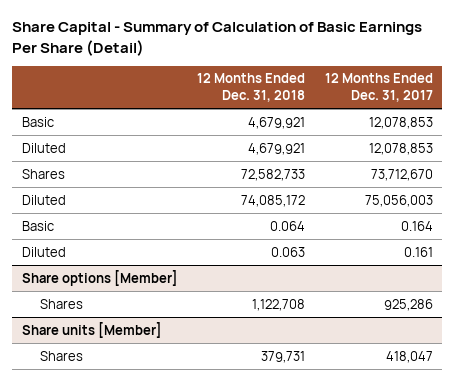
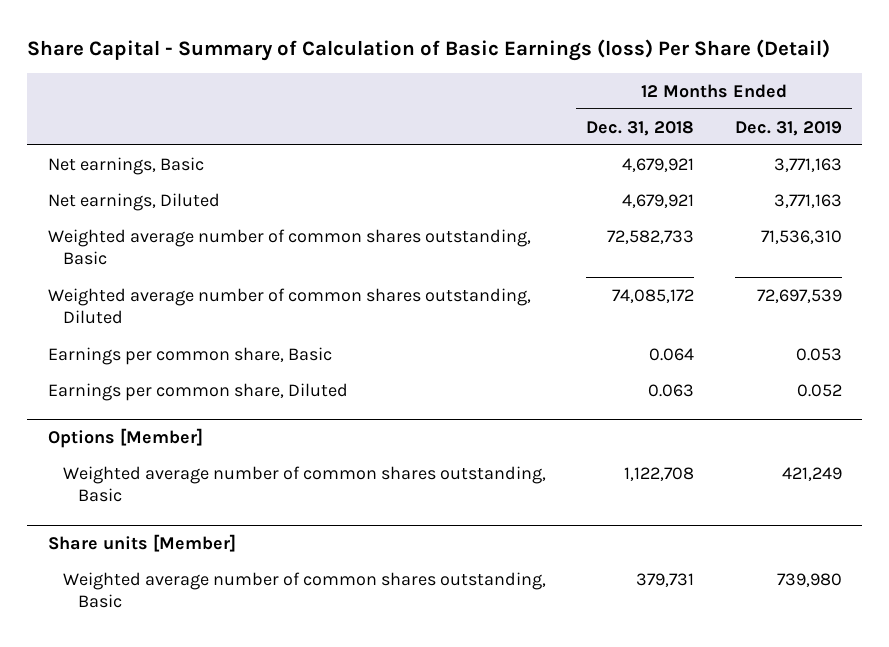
- Share Capital - Summary of Calculation of Basic Earnings Per Share (Detail)
+ Share Capital - Summary of Calculation of Basic Earnings (loss) Per Share (Detail)
- | 12 Months Ended Dec. 31, 2018 | 12 Months Ended Dec. 31, 2017
+ | 12 Months Ended Dec. 31, 2018 | 12 Months Ended Dec. 31, 2019
- Basic | 4,679,921 | 12,078,853
- Diluted | 4,679,921 | 12,078,853
- Shares | 72,582,733 | 73,712,670
- Diluted | 74,085,172 | 75,056,003
- Basic | 0.064 | 0.164
- Diluted | 0.063 | 0.161
- Share options [Member]
- Shares | 1,122,708 | 925,286
+ Net earnings, Basic | 4,679,921 | 3,771,163
+ Net earnings, Diluted | 4,679,921 | 3,771,163
+ Weighted average number of common shares outstanding, Basic | 72,582,733 | 71,536,310
+ Weighted average number of common shares outstanding, Diluted | 74,085,172 | 72,697,539
+ Earnings per common share, Basic | 0.064 | 0.053
+ Earnings per common share, Diluted | 0.063 | 0.052
+ Options [Member]
+ Weighted average number of common shares outstanding, Basic | 1,122,708 | 421,249
@ Share units [Member]
- Shares | 379,731 | 418,047
+ Weighted average number of common shares outstanding, Basic | 379,731 | 739,980

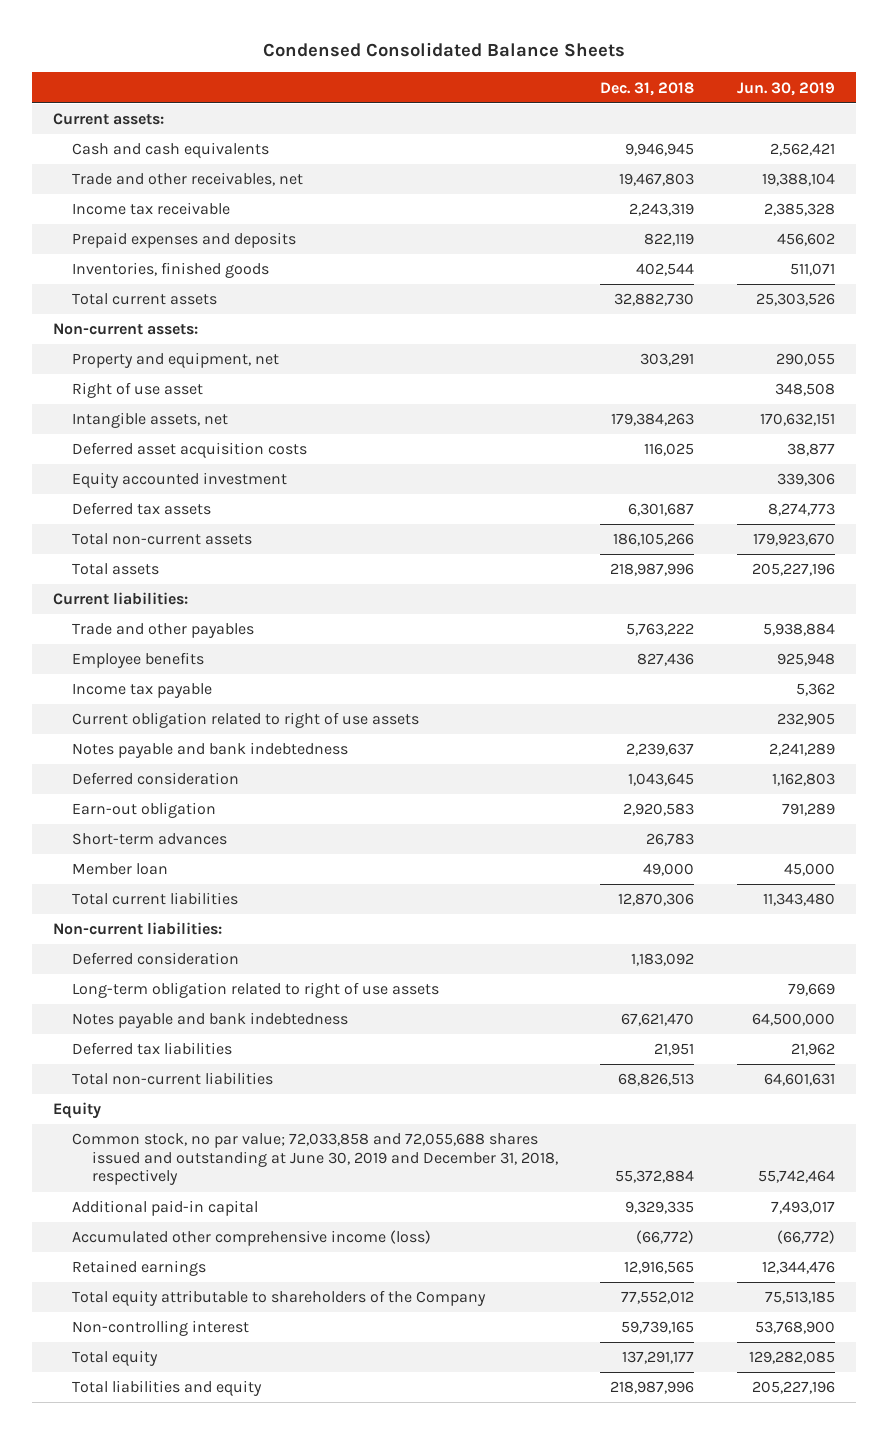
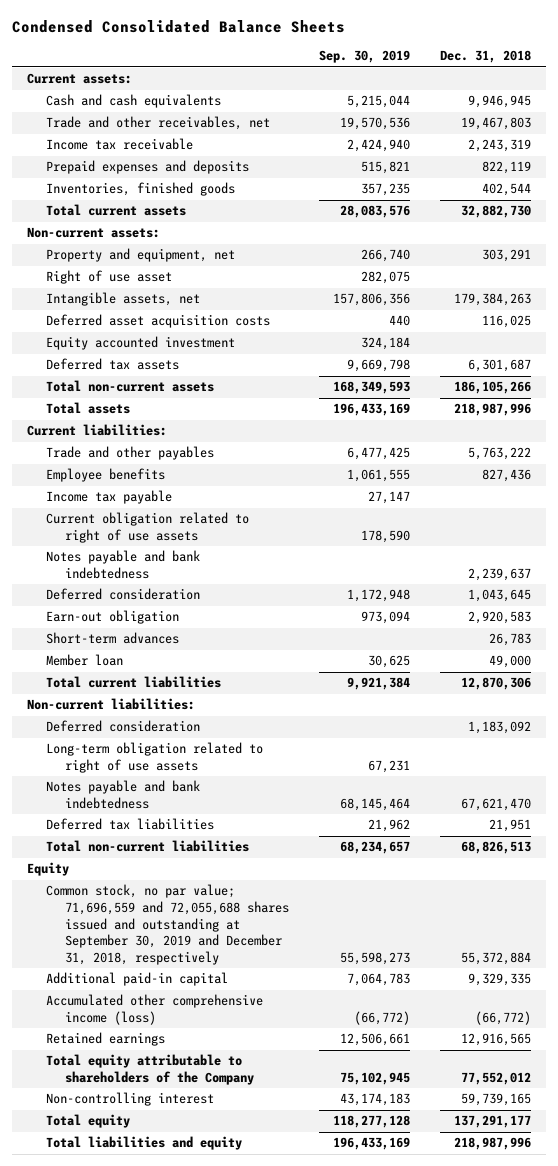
- | Dec. 31, 2018 | Jun. 30, 2019
+ | Sep. 30, 2019 | Dec. 31, 2018
- Common stock, no par value; 72,033,858 and 72,055,688 shares issued and outstanding at June 30, 2019 and December 31, 2018, respectively | 55,372,884 | 55,742,464
+ Common stock, no par value; 71,696,559 and 72,055,688 shares issued and outstanding at September 30, 2019 and December 31, 2018, respectively | 55,598,273 | 55,372,884

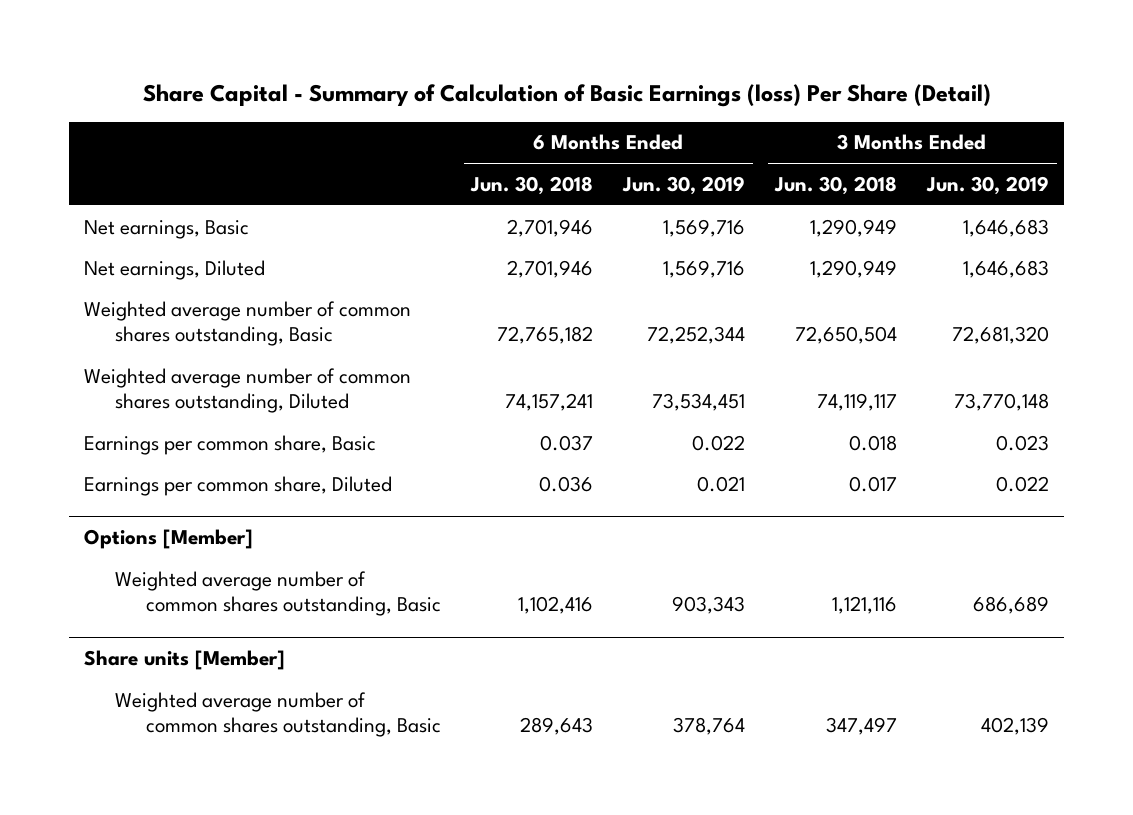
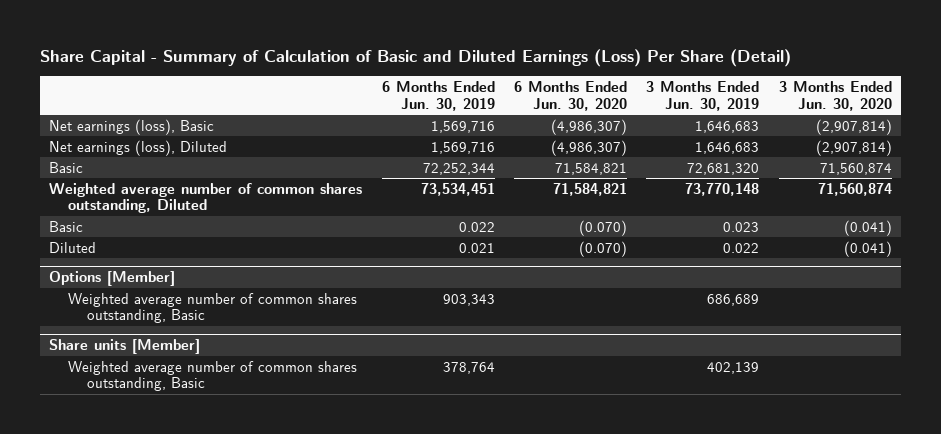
- Share Capital - Summary of Calculation of Basic Earnings (loss) Per Share (Detail)
+ Share Capital - Summary of Calculation of Basic and Diluted Earnings (Loss) Per Share (Detail)
- | 6 Months Ended Jun. 30, 2018 | 6 Months Ended Jun. 30, 2019 | 3 Months Ended Jun. 30, 2018 | 3 Months Ended Jun. 30, 2019
+ | 6 Months Ended Jun. 30, 2019 | 6 Months Ended Jun. 30, 2020 | 3 Months Ended Jun. 30, 2019 | 3 Months Ended Jun. 30, 2020
- Net earnings, Basic | 2,701,946 | 1,569,716 | 1,290,949 | 1,646,683
- Net earnings, Diluted | 2,701,946 | 1,569,716 | 1,290,949 | 1,646,683
- Weighted average number of common shares outstanding, Basic | 72,765,182 | 72,252,344 | 72,650,504 | 72,681,320
+ Net earnings (loss), Basic | 1,569,716 | (4,986,307) | 1,646,683 | (2,907,814)
+ Net earnings (loss), Diluted | 1,569,716 | (4,986,307) | 1,646,683 | (2,907,814)
+ Basic | 72,252,344 | 71,584,821 | 72,681,320 | 71,560,874
- Earnings per common share, Basic | 0.037 | 0.022 | 0.018 | 0.023
- Earnings per common share, Diluted | 0.036 | 0.021 | 0.017 | 0.022
+ Basic | 0.022 | (0.070) | 0.023 | (0.041)
+ Diluted | 0.021 | (0.070) | 0.022 | (0.041)

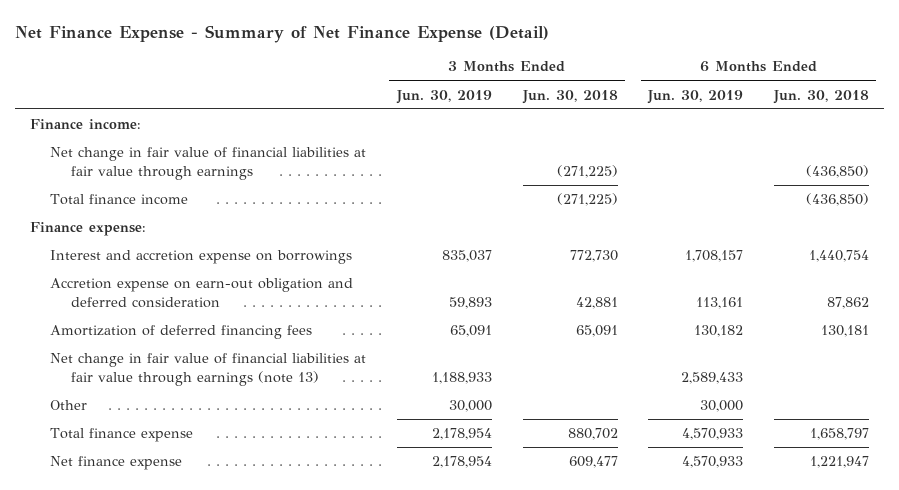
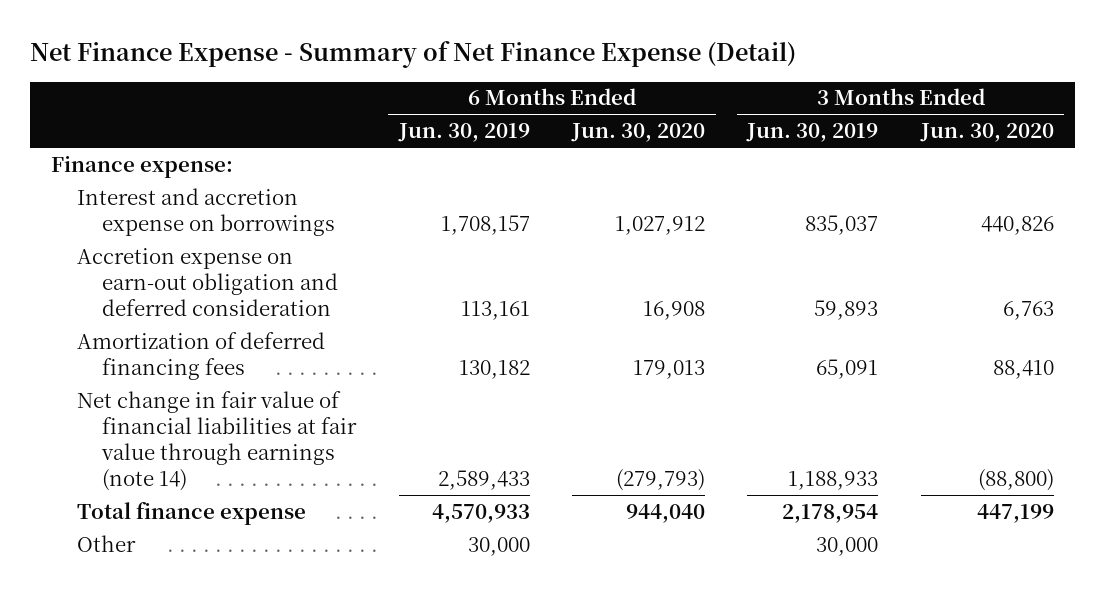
- | 3 Months Ended Jun. 30, 2019 | 3 Months Ended Jun. 30, 2018 | 6 Months Ended Jun. 30, 2019 | 6 Months Ended Jun. 30, 2018
+ | 6 Months Ended Jun. 30, 2019 | 6 Months Ended Jun. 30, 2020 | 3 Months Ended Jun. 30, 2019 | 3 Months Ended Jun. 30, 2020
- Finance income:
- Net change in fair value of financial liabilities at fair value through earnings | | (271,225) | | (436,850)
- Total finance income | | (271,225) | | (436,850)
- Net change in fair value of financial liabilities at fair value through earnings (note 13) | 1,188,933 | | 2,589,433 |
+ Net change in fair value of financial liabilities at fair value through earnings (note 14) | 2,589,433 | (279,793) | 1,188,933 | (88,800)
- Net finance expense | 2,178,954 | 609,477 | 4,570,933 | 1,221,947
moved down: Other | 30,000 | | 30,000 |

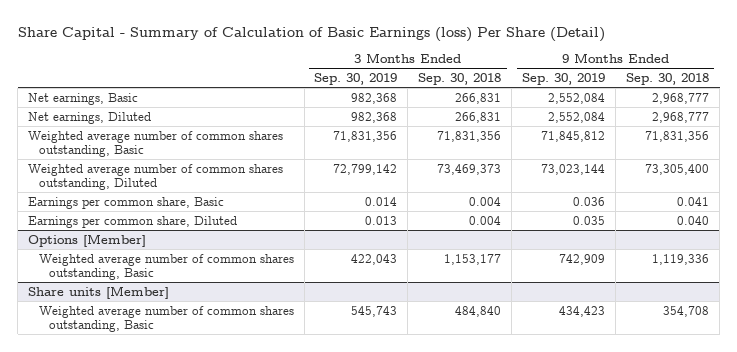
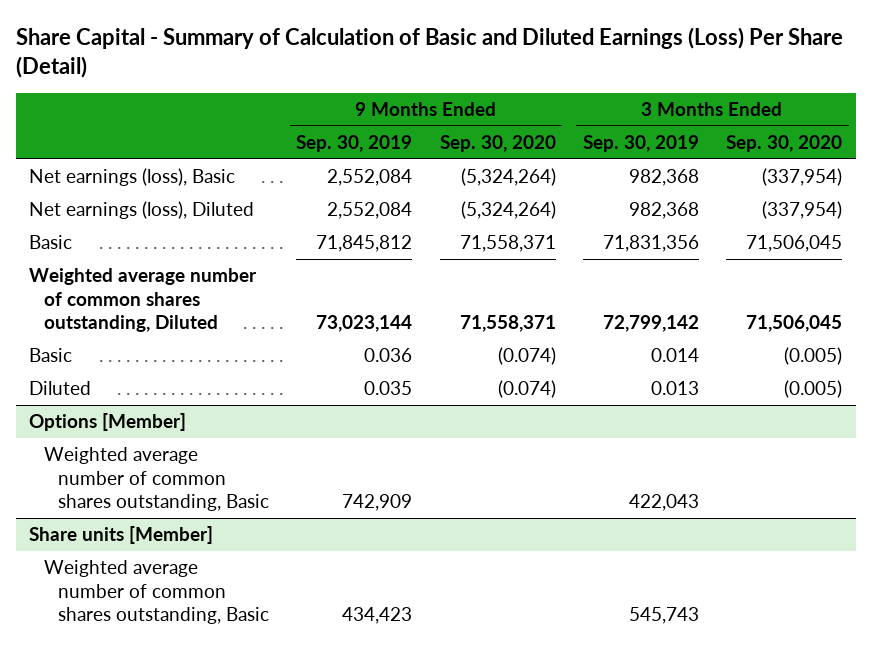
- Share Capital - Summary of Calculation of Basic Earnings (loss) Per Share (Detail)
+ Share Capital - Summary of Calculation of Basic and Diluted Earnings (Loss) Per Share (Detail)
- | 3 Months Ended Sep. 30, 2019 | 3 Months Ended Sep. 30, 2018 | 9 Months Ended Sep. 30, 2019 | 9 Months Ended Sep. 30, 2018
+ | 9 Months Ended Sep. 30, 2019 | 9 Months Ended Sep. 30, 2020 | 3 Months Ended Sep. 30, 2019 | 3 Months Ended Sep. 30, 2020
- Net earnings, Basic | 982,368 | 266,831 | 2,552,084 | 2,968,777
- Net earnings, Diluted | 982,368 | 266,831 | 2,552,084 | 2,968,777
- Weighted average number of common shares outstanding, Basic | 71,831,356 | 71,831,356 | 71,845,812 | 71,831,356
+ Net earnings (loss), Basic | 2,552,084 | (5,324,264) | 982,368 | (337,954)
+ Net earnings (loss), Diluted | 2,552,084 | (5,324,264) | 982,368 | (337,954)
+ Basic | 71,845,812 | 71,558,371 | 71,831,356 | 71,506,045
- Earnings per common share, Basic | 0.014 | 0.004 | 0.036 | 0.041
- Earnings per common share, Diluted | 0.013 | 0.004 | 0.035 | 0.040
+ Basic | 0.036 | (0.074) | 0.014 | (0.005)
+ Diluted | 0.035 | (0.074) | 0.013 | (0.005)

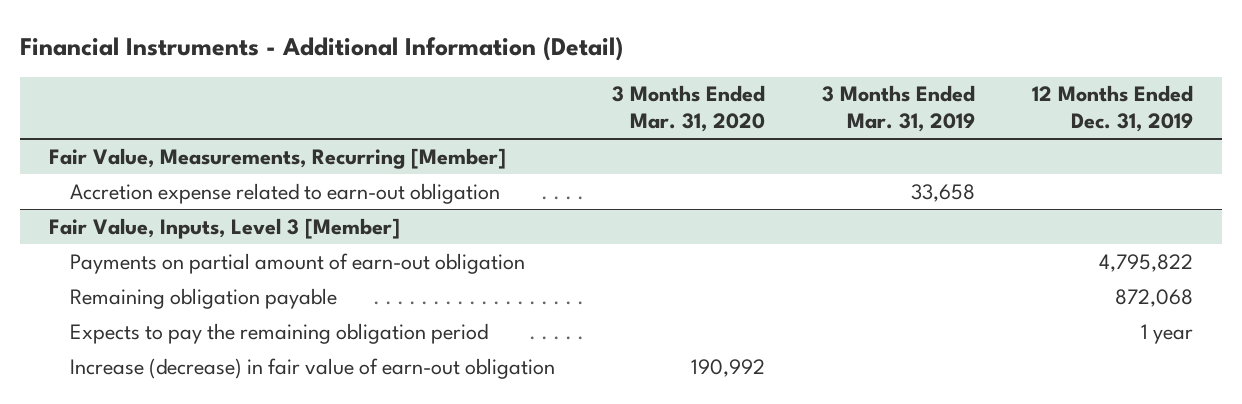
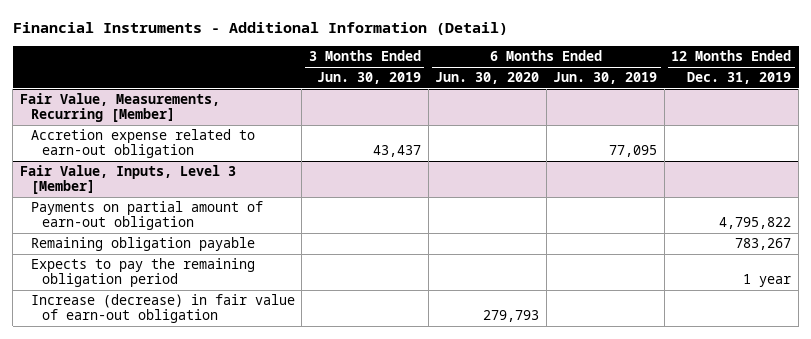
- | 3 Months Ended Mar. 31, 2020 | 3 Months Ended Mar. 31, 2019 | 12 Months Ended Dec. 31, 2019
+ | 3 Months Ended Jun. 30, 2019 | 6 Months Ended Jun. 30, 2020 | 6 Months Ended Jun. 30, 2019 | 12 Months Ended Dec. 31, 2019
@ Fair Value, Inputs, Level 3 [Member]
- Remaining obligation payable | | | 872,068
+ Remaining obligation payable | | | | 783,267

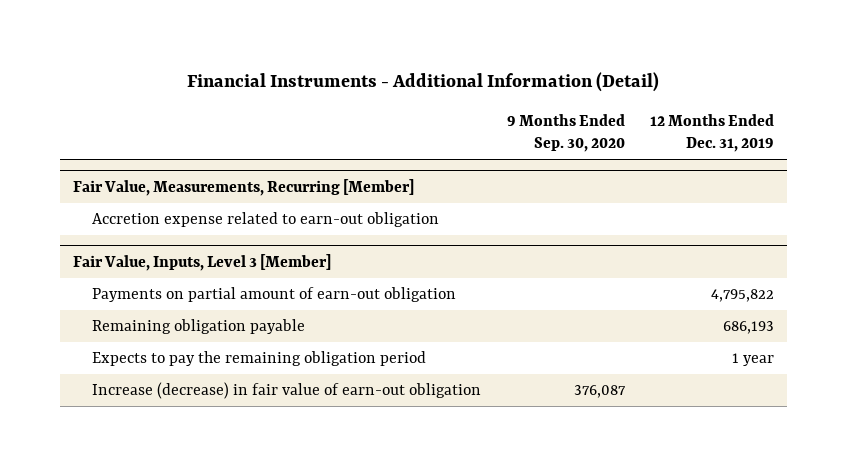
- | 3 Months Ended Jun. 30, 2019 | 6 Months Ended Jun. 30, 2020 | 6 Months Ended Jun. 30, 2019 | 12 Months Ended Dec. 31, 2019
+ | 9 Months Ended Sep. 30, 2020 | 12 Months Ended Dec. 31, 2019
@ Fair Value, Inputs, Level 3 [Member]
- Remaining obligation payable | | | | 783,267
+ Remaining obligation payable | | 686,193

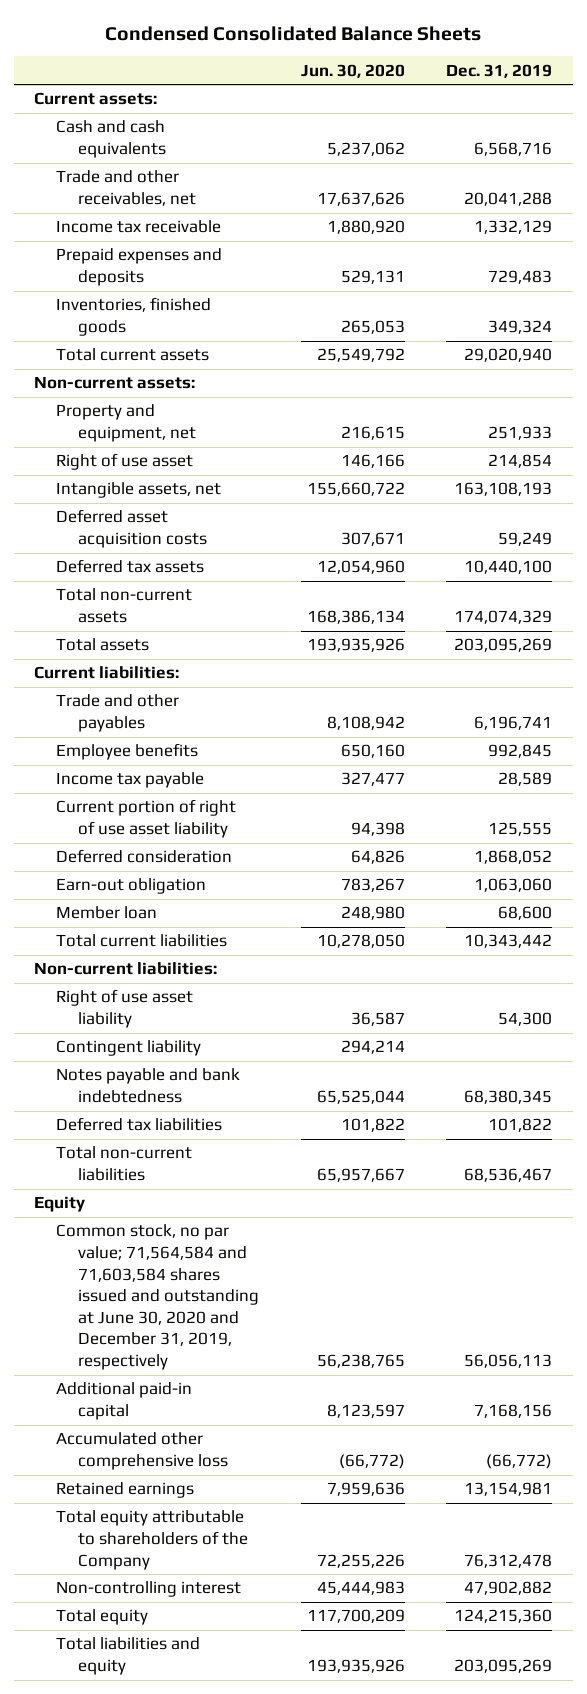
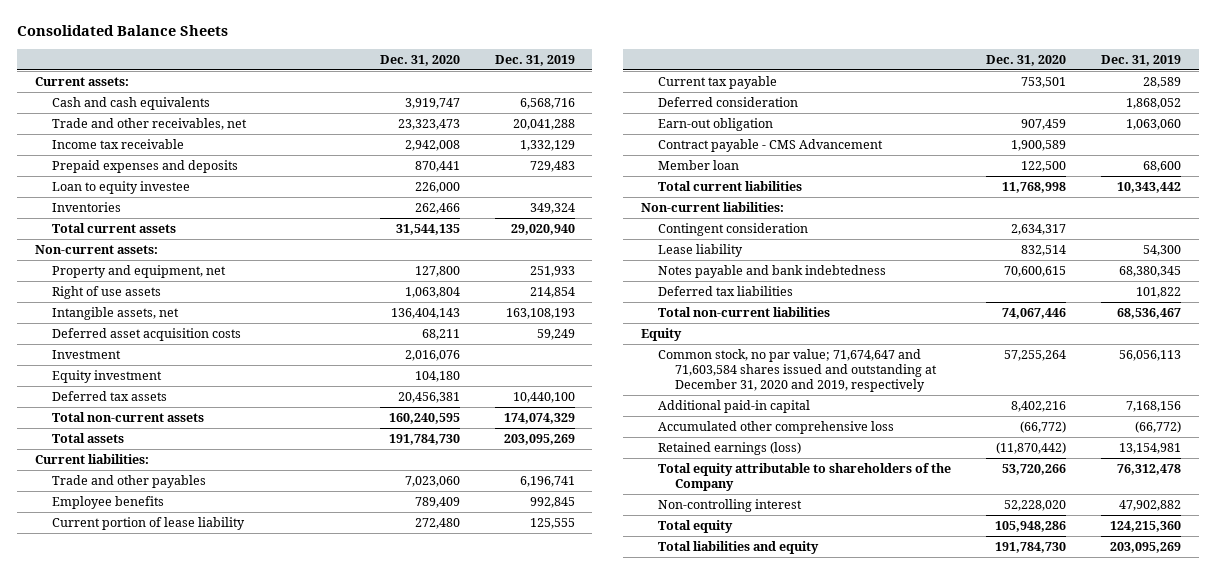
- Condensed Consolidated Balance Sheets
+ Consolidated Balance Sheets
- | Jun. 30, 2020 | Dec. 31, 2019
+ | Dec. 31, 2020 | Dec. 31, 2019
- Inventories, finished goods | 265,053 | 349,324
+ Loan to equity investee | 226,000 |
+ Inventories | 262,466 | 349,324
- Right of use asset | 146,166 | 214,854
+ Right of use assets | 1,063,804 | 214,854
+ Investment | 2,016,076 |
+ Equity investment | 104,180 |
- Income tax payable | 327,477 | 28,589
- Current portion of right of use asset liability | 94,398 | 125,555
+ Current portion of lease liability | 272,480 | 125,555
+ Current tax payable | 753,501 | 28,589
+ Contract payable - CMS Advancement | 1,900,589 |
- Right of use asset liability | 36,587 | 54,300
- Contingent liability | 294,214 |
+ Contingent consideration | 2,634,317 |
+ Lease liability | 832,514 | 54,300
- Common stock, no par value; 71,564,584 and 71,603,584 shares issued and outstanding at June 30, 2020 and December 31, 2019, respectively | 56,238,765 | 56,056,113
+ Common stock, no par value; 71,674,647 and 71,603,584 shares issued and outstanding at December 31, 2020 and 2019, respectively | 57,255,264 | 56,056,113
- Retained earnings | 7,959,636 | 13,154,981
+ Retained earnings (loss) | (11,870,442) | 13,154,981

